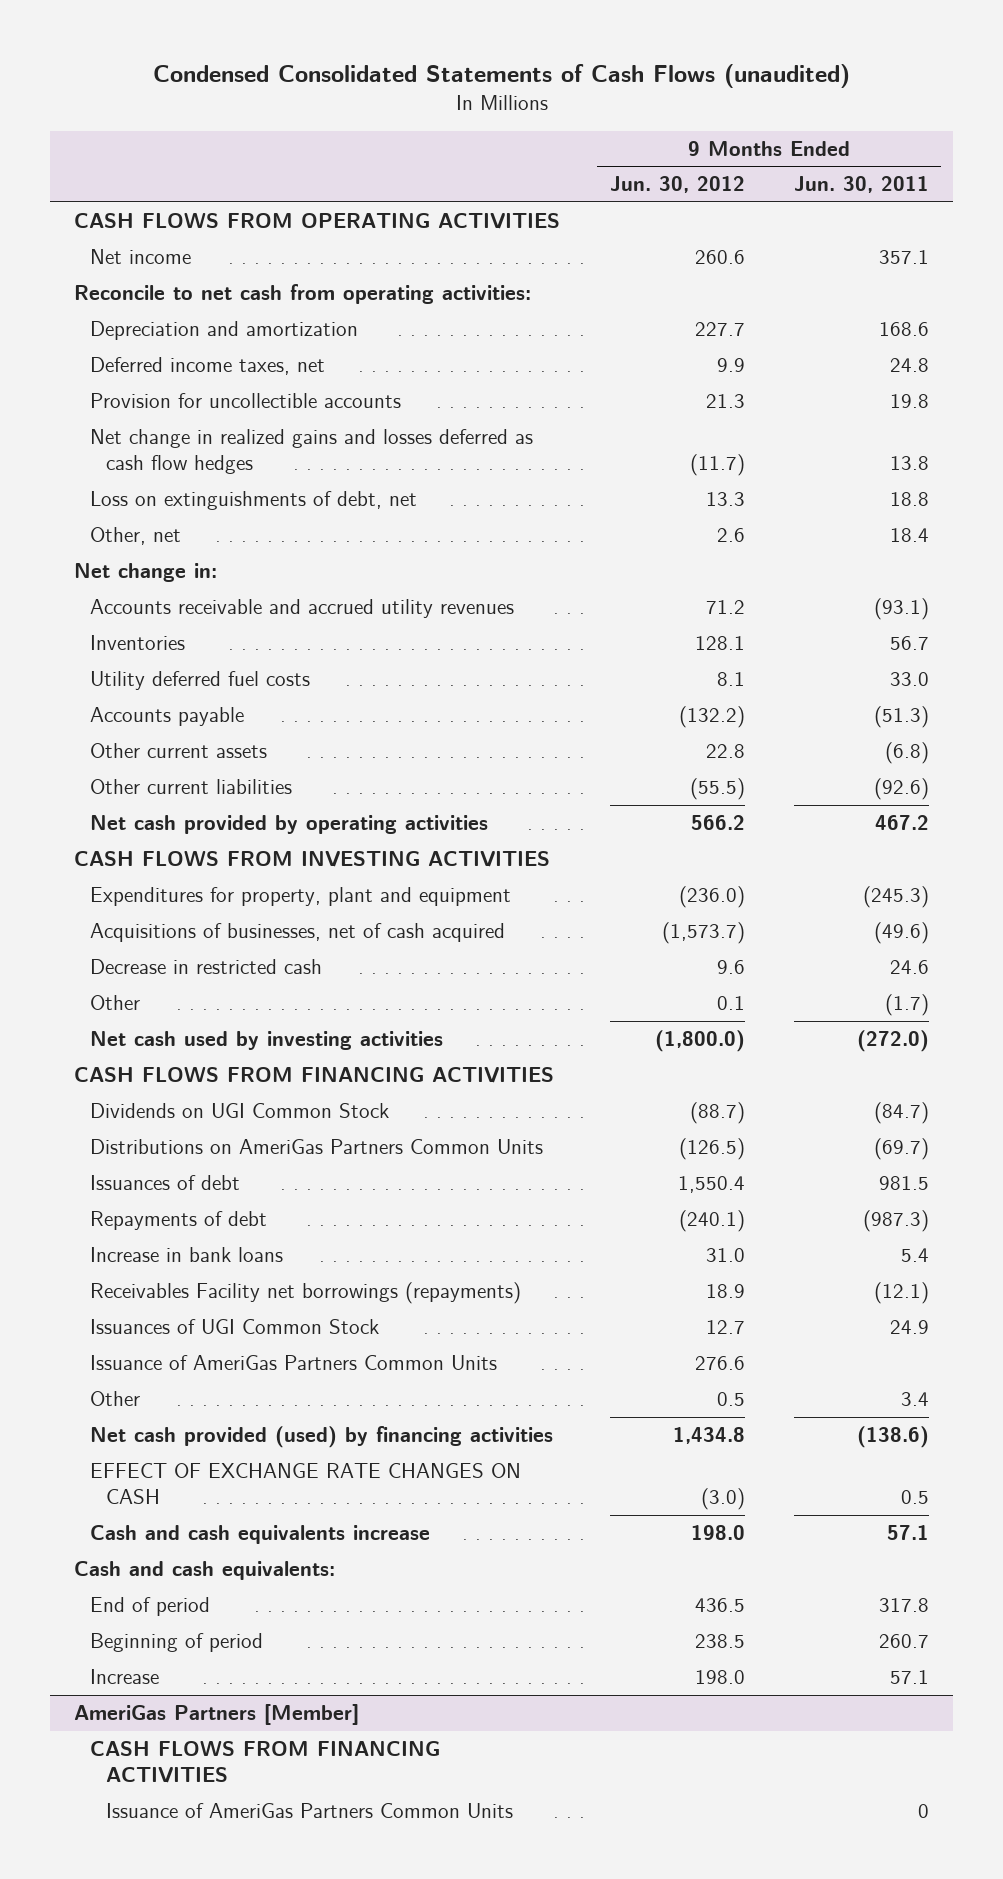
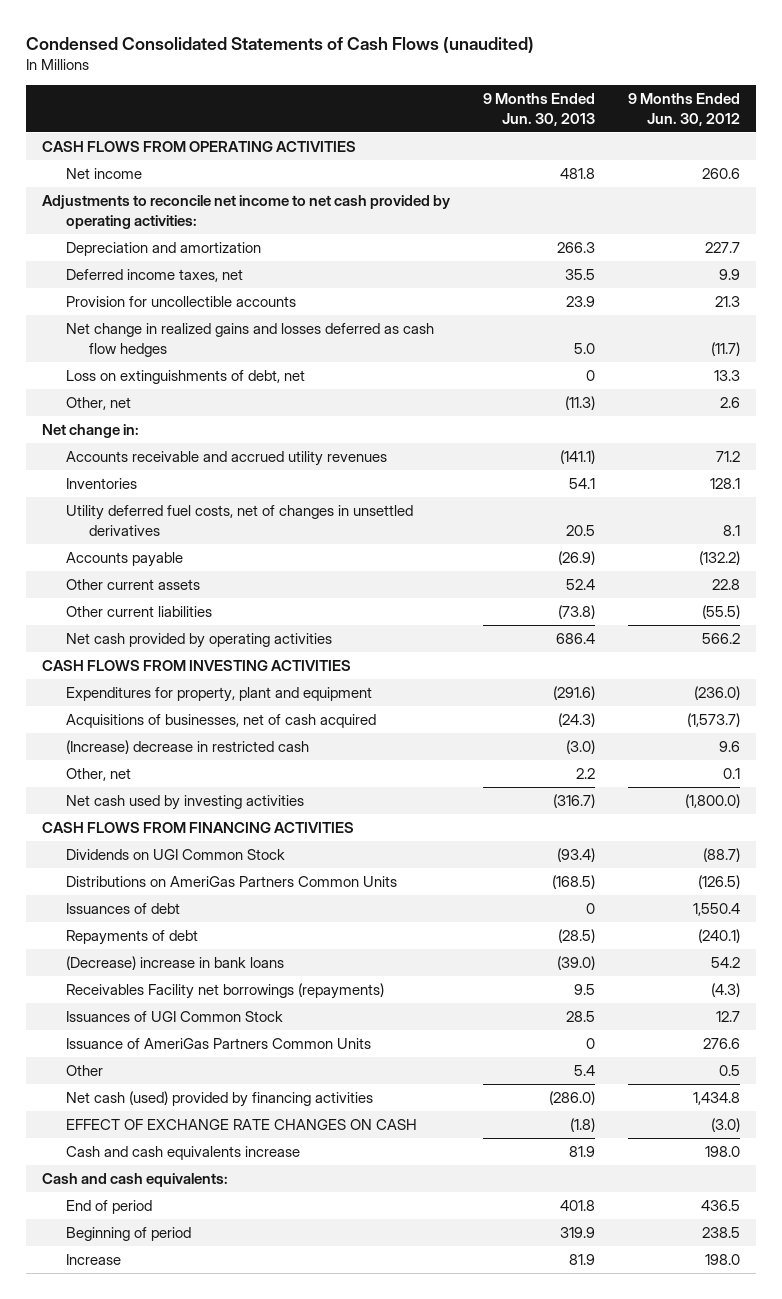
- | 9 Months Ended Jun. 30, 2012 | 9 Months Ended Jun. 30, 2011
+ | 9 Months Ended Jun. 30, 2013 | 9 Months Ended Jun. 30, 2012
- Reconcile to net cash from operating activities:
+ Adjustments to reconcile net income to net cash provided by operating activities:
- Utility deferred fuel costs | 8.1 | 33.0
+ Utility deferred fuel costs, net of changes in unsettled derivatives | 20.5 | 8.1
- Decrease in restricted cash | 9.6 | 24.6
- Other | 0.1 | (1.7)
+ (Increase) decrease in restricted cash | (3.0) | 9.6
+ Other, net | 2.2 | 0.1
- Increase in bank loans | 31.0 | 5.4
- Receivables Facility net borrowings (repayments) | 18.9 | (12.1)
+ (Decrease) increase in bank loans | (39.0) | 54.2
+ Receivables Facility net borrowings (repayments) | 9.5 | (4.3)
- Net cash provided (used) by financing activities | 1,434.8 | (138.6)
+ Net cash (used) provided by financing activities | (286.0) | 1,434.8
- AmeriGas Partners [Member]
- CASH FLOWS FROM FINANCING ACTIVITIES
- Issuance of AmeriGas Partners Common Units | | 0

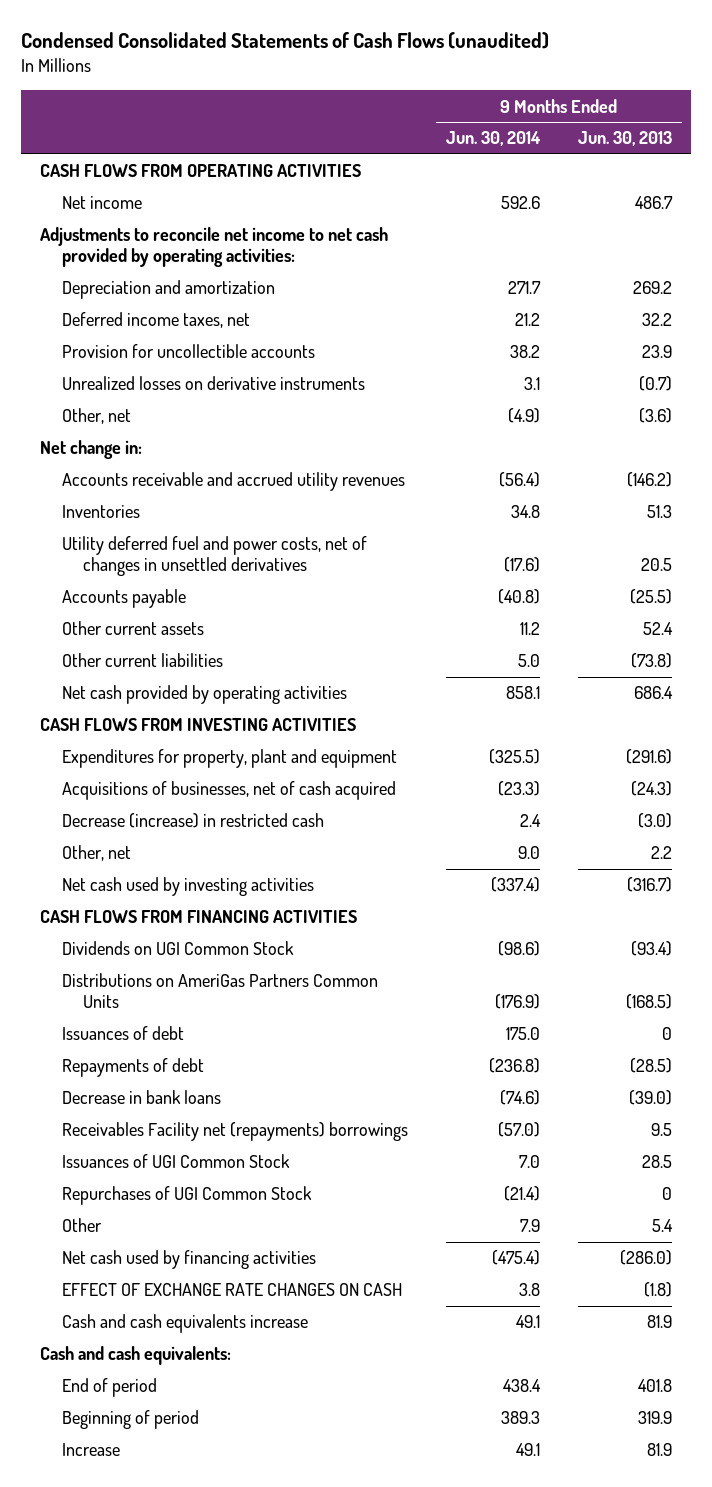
- | 9 Months Ended Jun. 30, 2013 | 9 Months Ended Jun. 30, 2012
+ | 9 Months Ended Jun. 30, 2014 | 9 Months Ended Jun. 30, 2013
- Net income | 481.8 | 260.6
+ Net income | 592.6 | 486.7
- Depreciation and amortization | 266.3 | 227.7
- Deferred income taxes, net | 35.5 | 9.9
+ Depreciation and amortization | 271.7 | 269.2
+ Deferred income taxes, net | 21.2 | 32.2
- Net change in realized gains and losses deferred as cash flow hedges | 5.0 | (11.7)
- Loss on extinguishments of debt, net | 0 | 13.3
- Other, net | (11.3) | 2.6
+ Unrealized losses on derivative instruments | 3.1 | (0.7)
+ Other, net | (4.9) | (3.6)
- Accounts receivable and accrued utility revenues | (141.1) | 71.2
- Inventories | 54.1 | 128.1
- Utility deferred fuel costs, net of changes in unsettled derivatives | 20.5 | 8.1
- Accounts payable | (26.9) | (132.2)
+ Accounts receivable and accrued utility revenues | (56.4) | (146.2)
+ Inventories | 34.8 | 51.3
+ Utility deferred fuel and power costs, net of changes in unsettled derivatives | (17.6) | 20.5
+ Accounts payable | (40.8) | (25.5)
- (Increase) decrease in restricted cash | (3.0) | 9.6
+ Decrease (increase) in restricted cash | 2.4 | (3.0)
- (Decrease) increase in bank loans | (39.0) | 54.2
- Receivables Facility net borrowings (repayments) | 9.5 | (4.3)
+ Decrease in bank loans | (74.6) | (39.0)
+ Receivables Facility net (repayments) borrowings | (57.0) | 9.5
- Issuance of AmeriGas Partners Common Units | 0 | 276.6
+ Repurchases of UGI Common Stock | (21.4) | 0
- Net cash (used) provided by financing activities | (286.0) | 1,434.8
+ Net cash used by financing activities | (475.4) | (286.0)

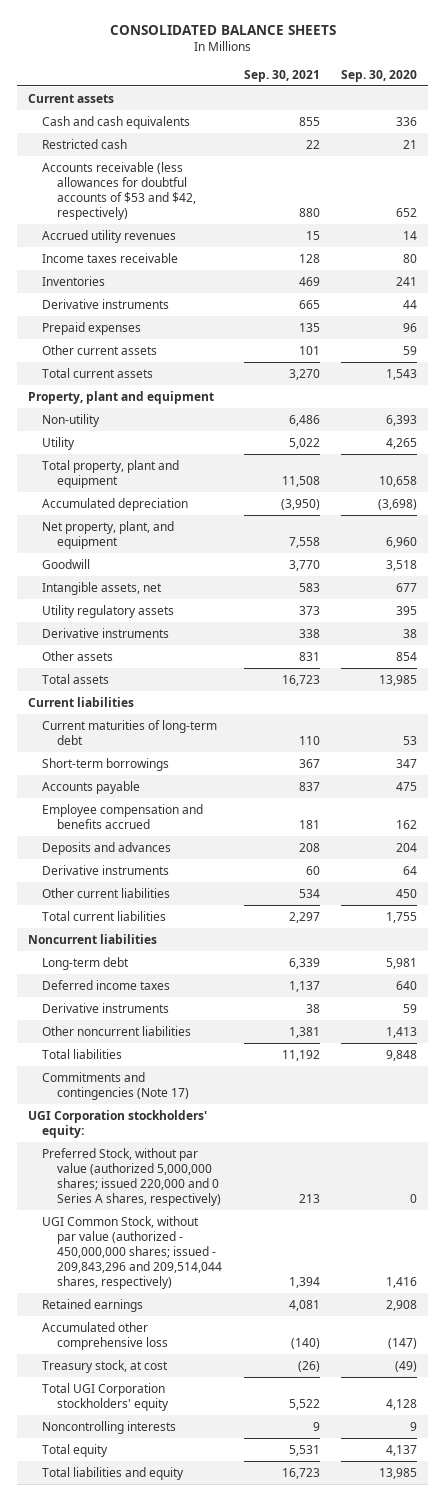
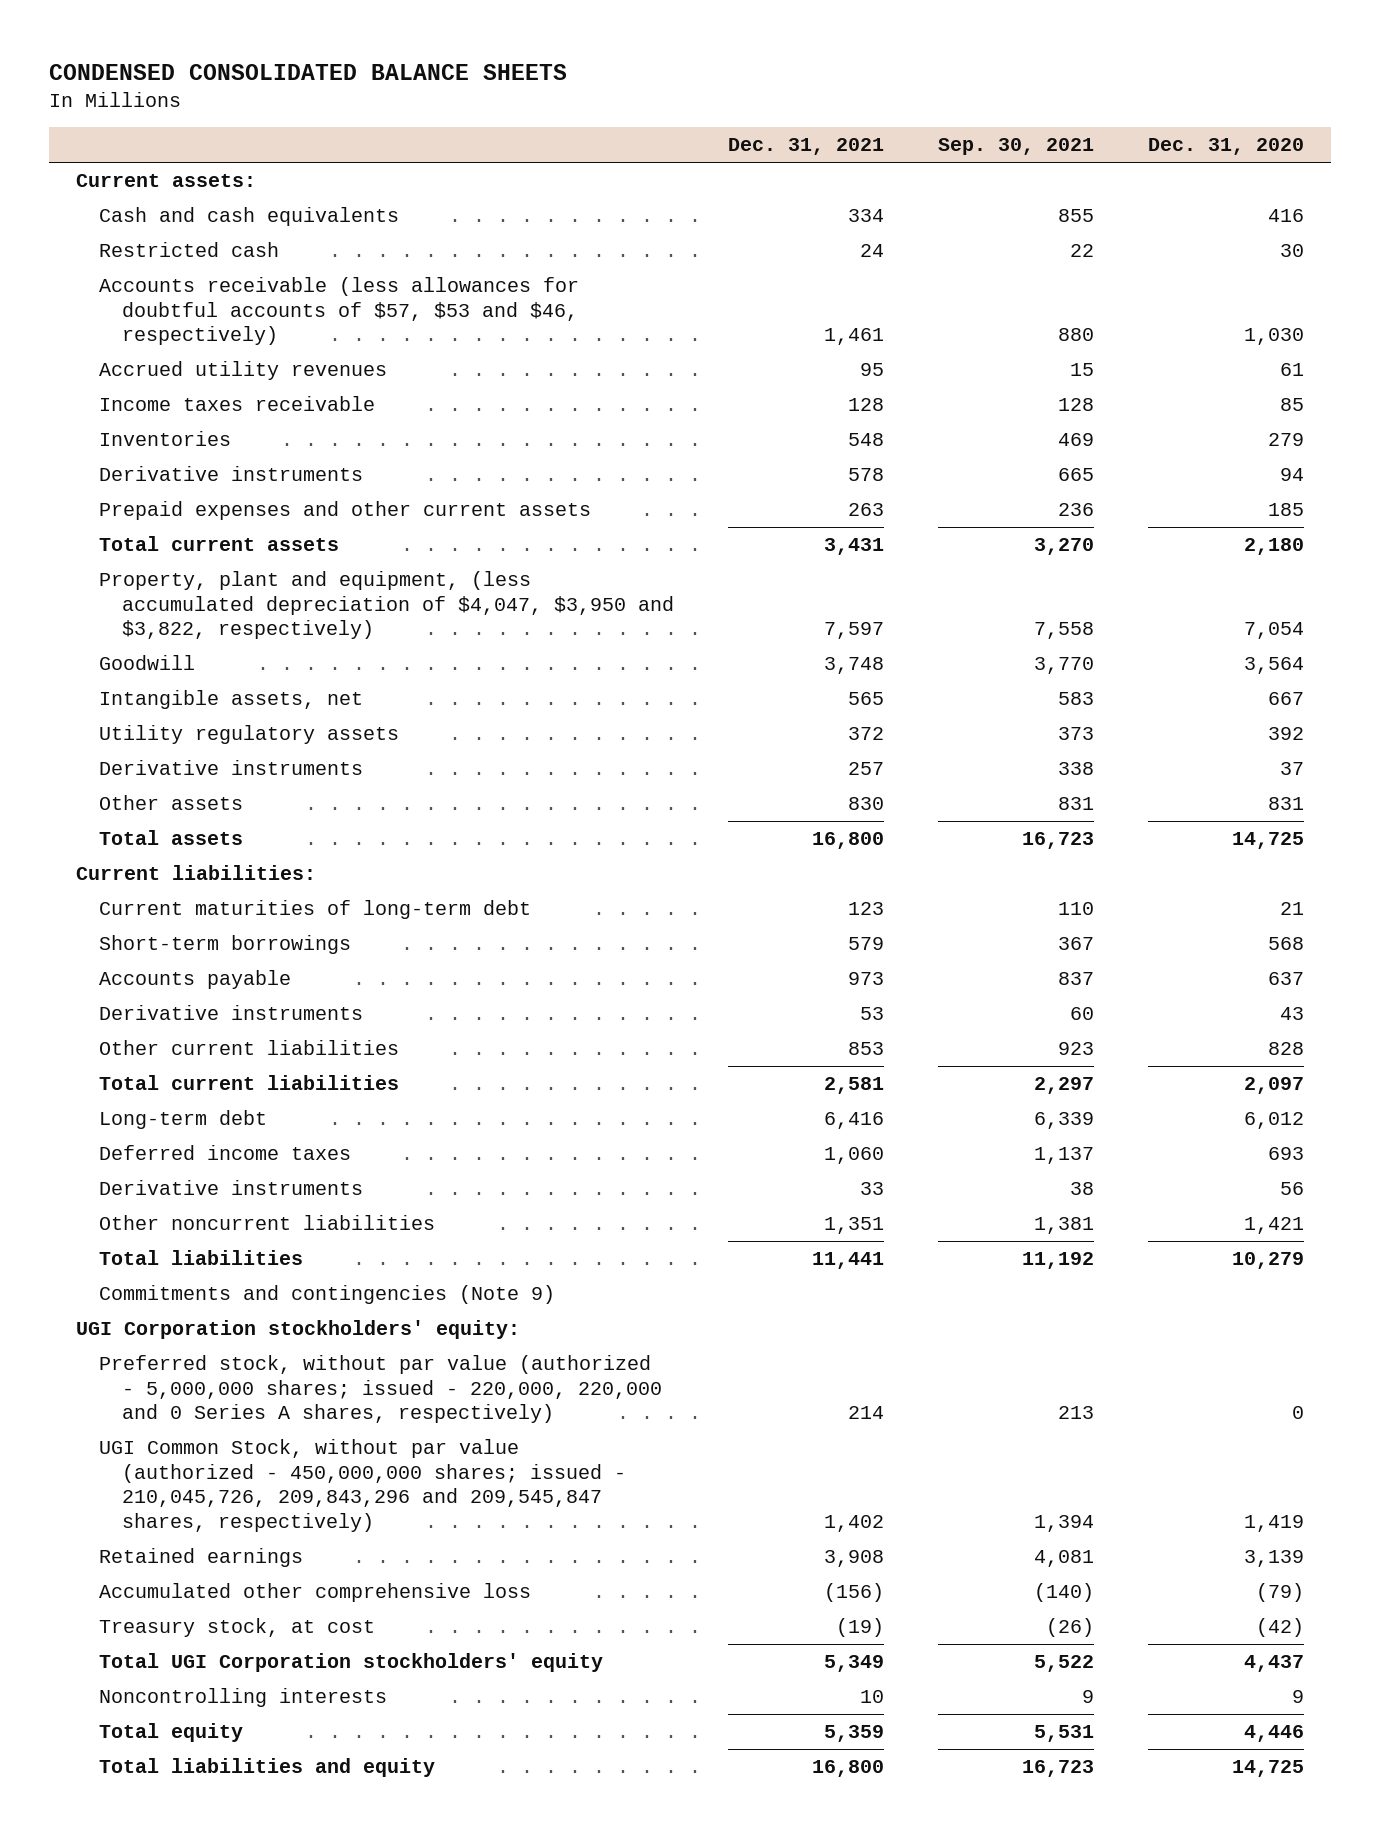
- CONSOLIDATED BALANCE SHEETS
+ CONDENSED CONSOLIDATED BALANCE SHEETS
- | Sep. 30, 2021 | Sep. 30, 2020
+ | Dec. 31, 2021 | Sep. 30, 2021 | Dec. 31, 2020
- Current assets
+ Current assets:
- Accounts receivable (less allowances for doubtful accounts of $53 and $42, respectively) | 880 | 652
+ Accounts receivable (less allowances for doubtful accounts of $57, $53 and $46, respectively) | 1,461 | 880 | 1,030
- Prepaid expenses | 135 | 96
- Other current assets | 101 | 59
+ Prepaid expenses and other current assets | 263 | 236 | 185
- Property, plant and equipment
- Non-utility | 6,486 | 6,393
- Utility | 5,022 | 4,265
- Total property, plant and equipment | 11,508 | 10,658
- Accumulated depreciation | (3,950) | (3,698)
- Net property, plant, and equipment | 7,558 | 6,960
+ Property, plant and equipment, (less accumulated depreciation of $4,047, $3,950 and $3,822, respectively) | 7,597 | 7,558 | 7,054
- Current liabilities
+ Current liabilities:
- Employee compensation and benefits accrued | 181 | 162
- Deposits and advances | 208 | 204
- Other current liabilities | 534 | 450
+ Other current liabilities | 853 | 923 | 828
- Noncurrent liabilities
- Commitments and contingencies (Note 17)
+ Commitments and contingencies (Note 9)
- Preferred Stock, without par value (authorized 5,000,000 shares; issued 220,000 and 0 Series A shares, respectively) | 213 | 0
- UGI Common Stock, without par value (authorized - 450,000,000 shares; issued - 209,843,296 and 209,514,044 shares, respectively) | 1,394 | 1,416
+ Preferred stock, without par value (authorized - 5,000,000 shares; issued - 220,000, 220,000 and 0 Series A shares, respectively) | 214 | 213 | 0
+ UGI Common Stock, without par value (authorized - 450,000,000 shares; issued - 210,045,726, 209,843,296 and 209,545,847 shares, respectively) | 1,402 | 1,394 | 1,419

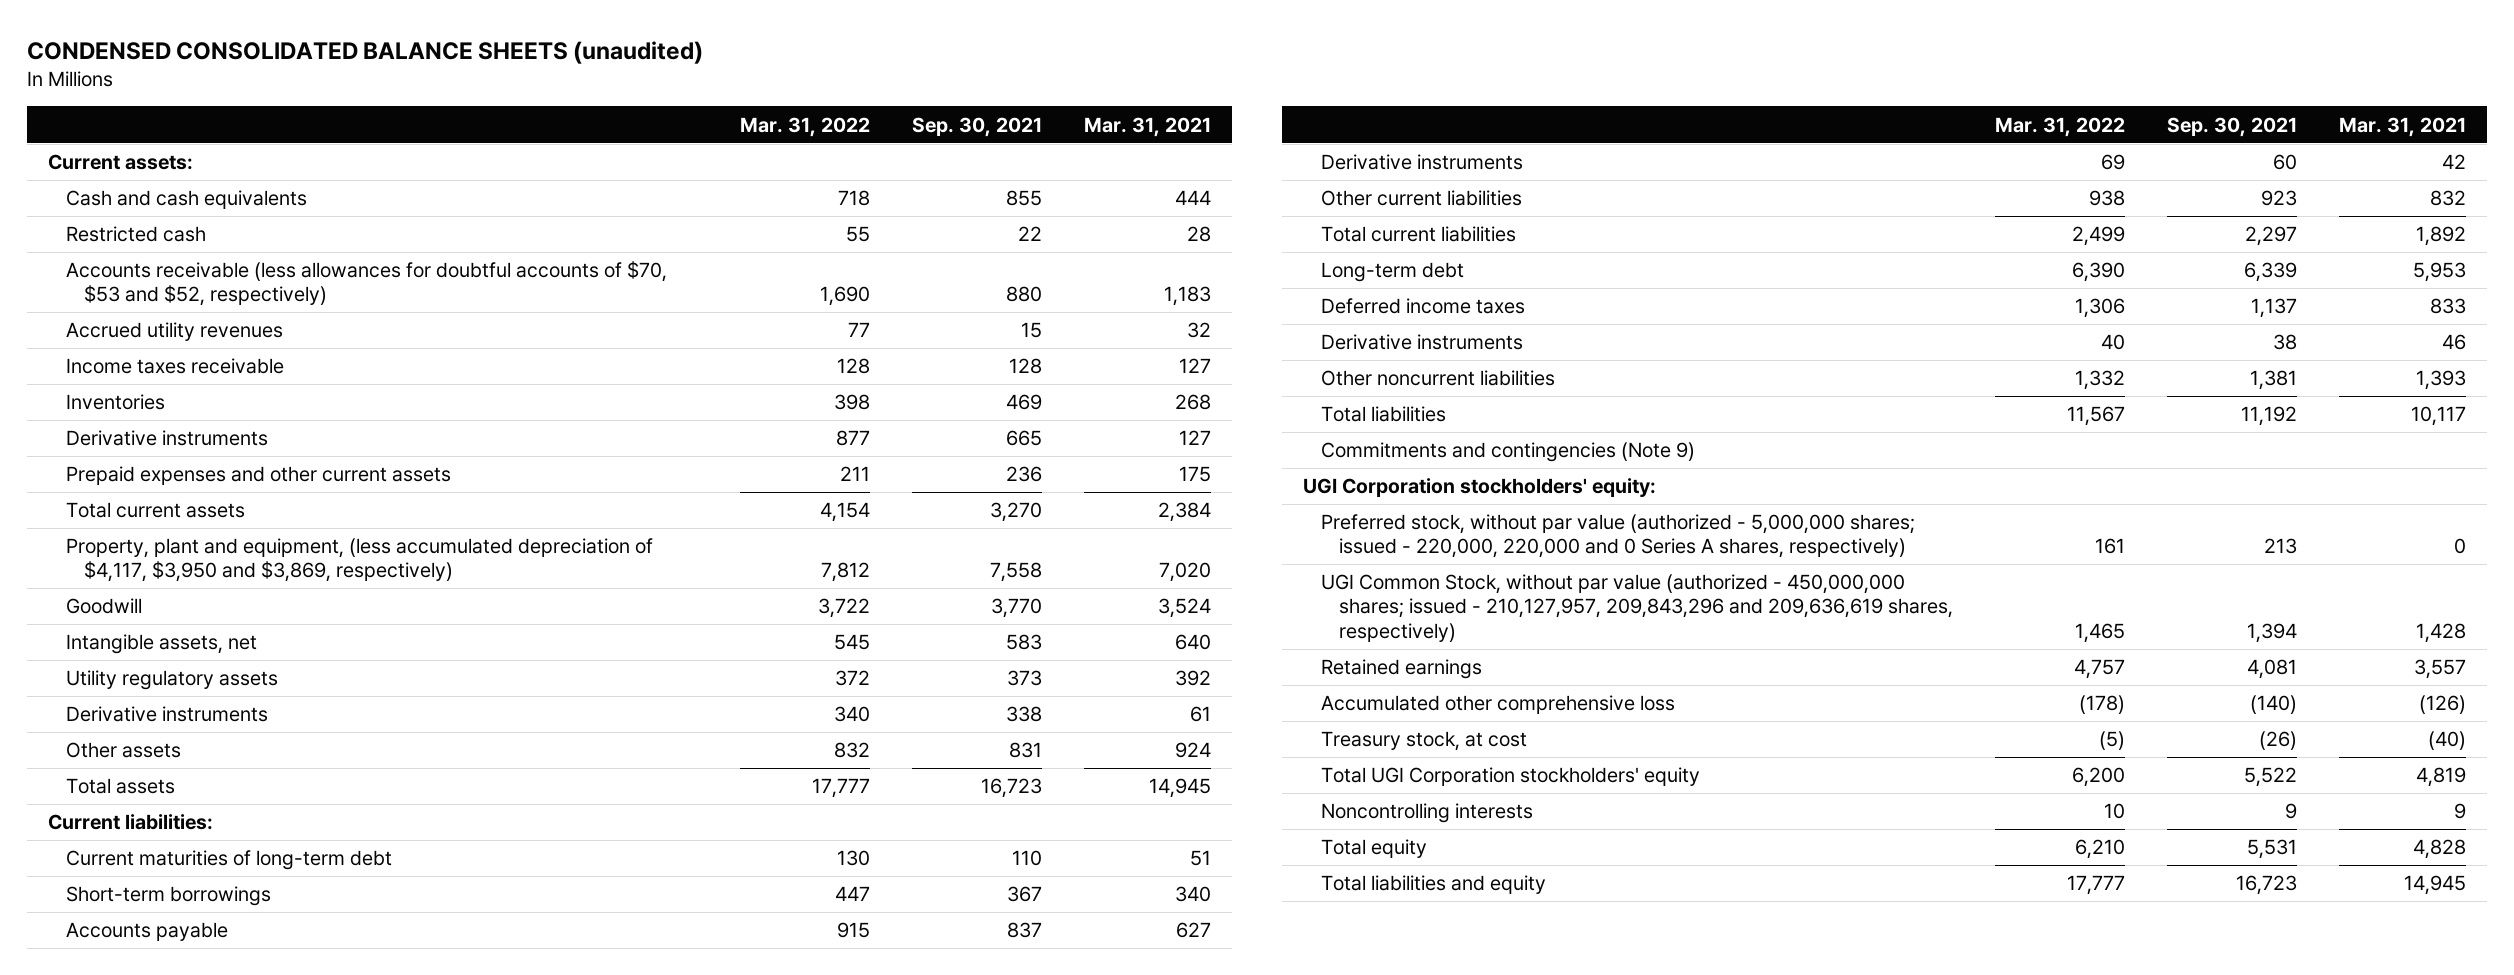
- CONDENSED CONSOLIDATED BALANCE SHEETS
+ CONDENSED CONSOLIDATED BALANCE SHEETS (unaudited)
- | Dec. 31, 2021 | Sep. 30, 2021 | Dec. 31, 2020
+ | Mar. 31, 2022 | Sep. 30, 2021 | Mar. 31, 2021
- Accounts receivable (less allowances for doubtful accounts of $57, $53 and $46, respectively) | 1,461 | 880 | 1,030
+ Accounts receivable (less allowances for doubtful accounts of $70, $53 and $52, respectively) | 1,690 | 880 | 1,183
- Property, plant and equipment, (less accumulated depreciation of $4,047, $3,950 and $3,822, respectively) | 7,597 | 7,558 | 7,054
+ Property, plant and equipment, (less accumulated depreciation of $4,117, $3,950 and $3,869, respectively) | 7,812 | 7,558 | 7,020
- UGI Common Stock, without par value (authorized - 450,000,000 shares; issued - 210,045,726, 209,843,296 and 209,545,847 shares, respectively) | 1,402 | 1,394 | 1,419
+ UGI Common Stock, without par value (authorized - 450,000,000 shares; issued - 210,127,957, 209,843,296 and 209,636,619 shares, respectively) | 1,465 | 1,394 | 1,428

